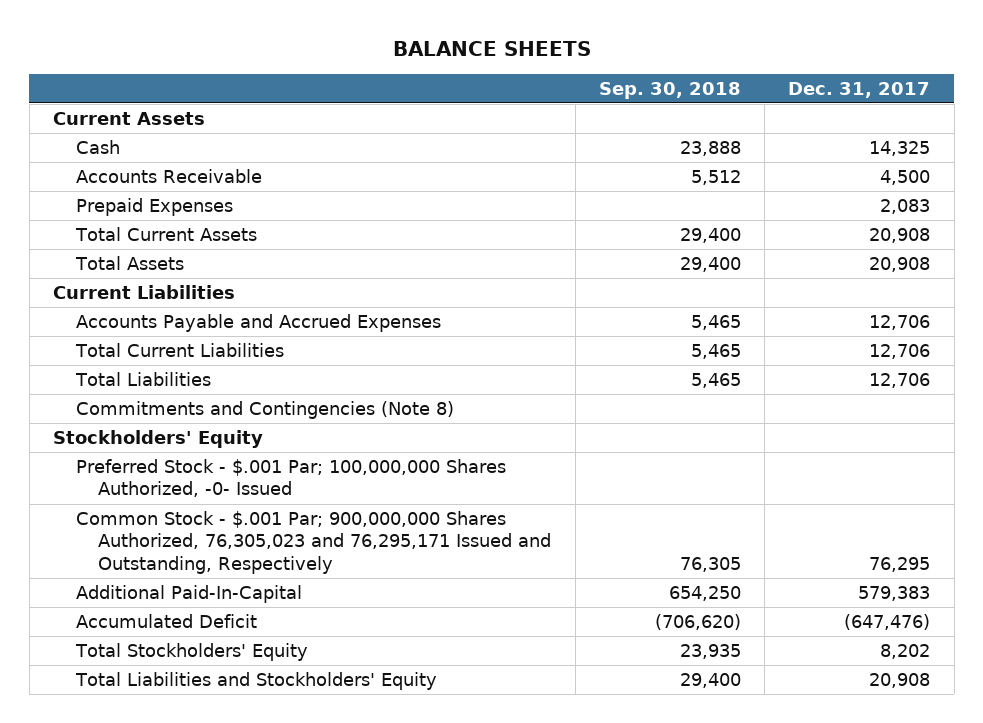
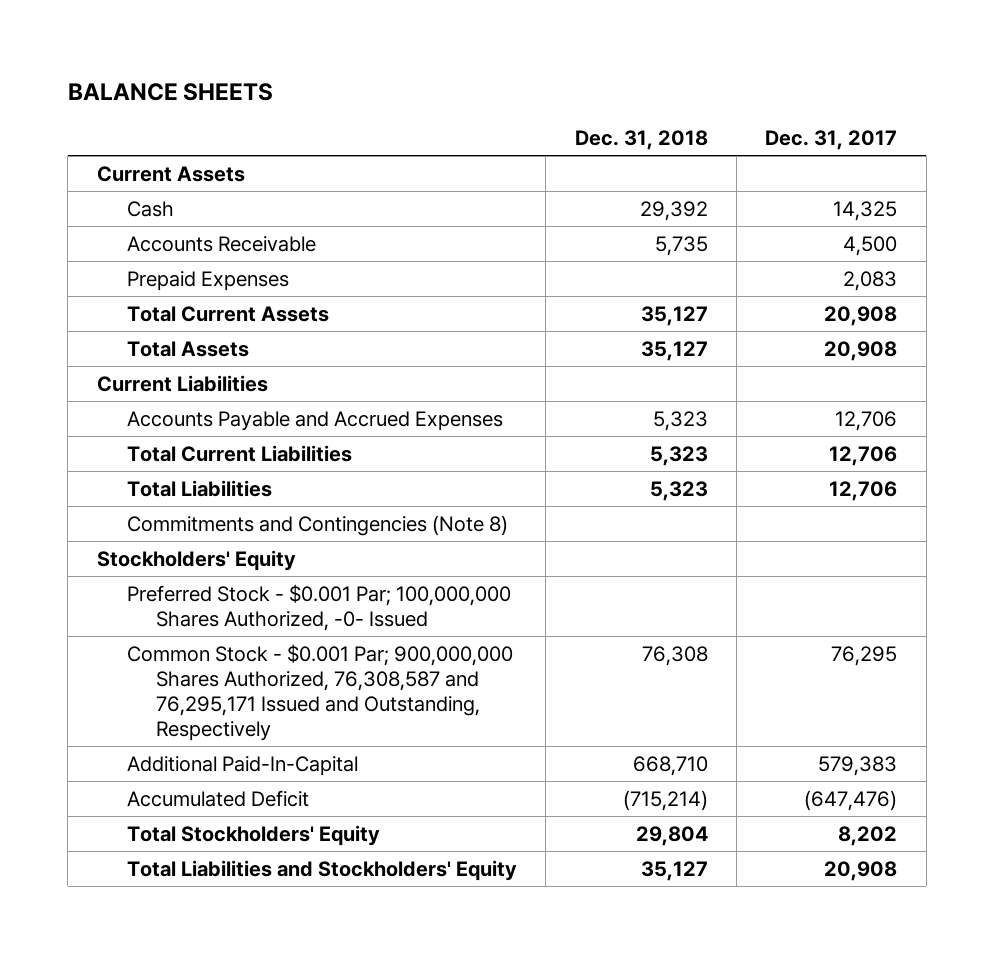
- | Sep. 30, 2018 | Dec. 31, 2017
+ | Dec. 31, 2018 | Dec. 31, 2017
- Preferred Stock - $.001 Par; 100,000,000 Shares Authorized, -0- Issued
- Common Stock - $.001 Par; 900,000,000 Shares Authorized, 76,305,023 and 76,295,171 Issued and Outstanding, Respectively | 76,305 | 76,295
+ Preferred Stock - $0.001 Par; 100,000,000 Shares Authorized, -0- Issued
+ Common Stock - $0.001 Par; 900,000,000 Shares Authorized, 76,308,587 and 76,295,171 Issued and Outstanding, Respectively | 76,308 | 76,295

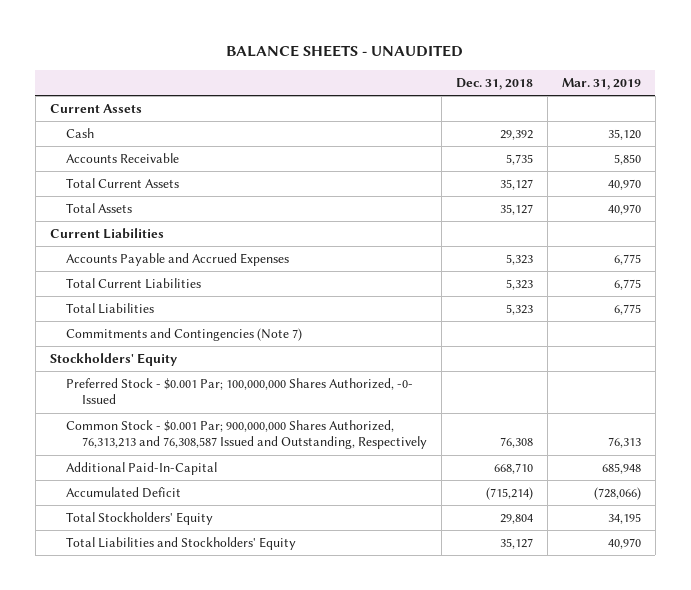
- BALANCE SHEETS
+ BALANCE SHEETS - UNAUDITED
- | Dec. 31, 2018 | Dec. 31, 2017
+ | Dec. 31, 2018 | Mar. 31, 2019
- Prepaid Expenses | | 2,083
- Commitments and Contingencies (Note 8)
+ Commitments and Contingencies (Note 7)
- Common Stock - $0.001 Par; 900,000,000 Shares Authorized, 76,308,587 and 76,295,171 Issued and Outstanding, Respectively | 76,308 | 76,295
+ Common Stock - $0.001 Par; 900,000,000 Shares Authorized, 76,313,213 and 76,308,587 Issued and Outstanding, Respectively | 76,308 | 76,313

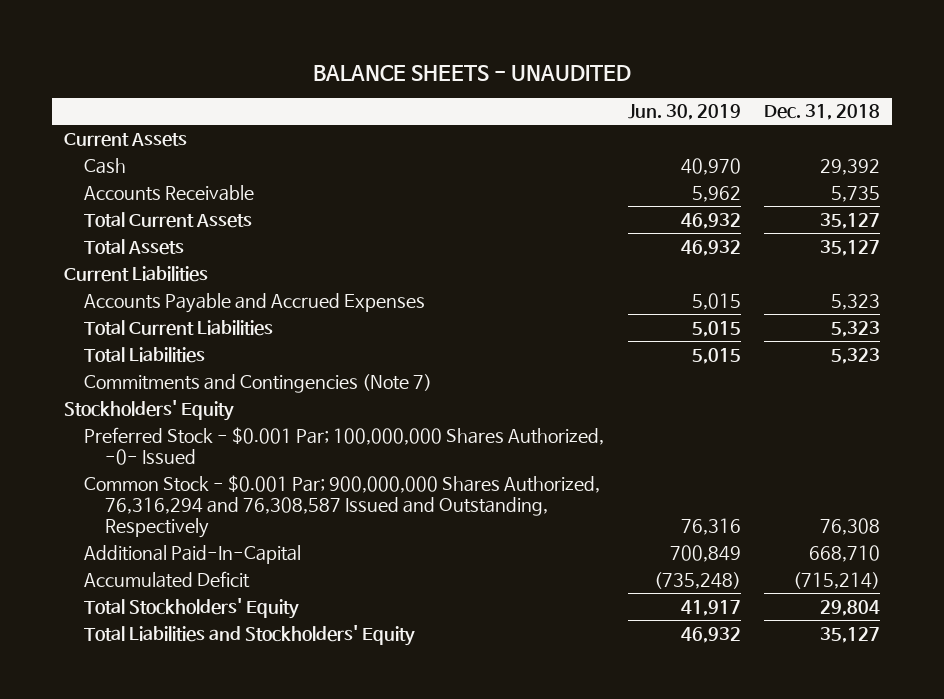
- | Dec. 31, 2018 | Mar. 31, 2019
+ | Jun. 30, 2019 | Dec. 31, 2018
- Common Stock - $0.001 Par; 900,000,000 Shares Authorized, 76,313,213 and 76,308,587 Issued and Outstanding, Respectively | 76,308 | 76,313
+ Common Stock - $0.001 Par; 900,000,000 Shares Authorized, 76,316,294 and 76,308,587 Issued and Outstanding, Respectively | 76,316 | 76,308

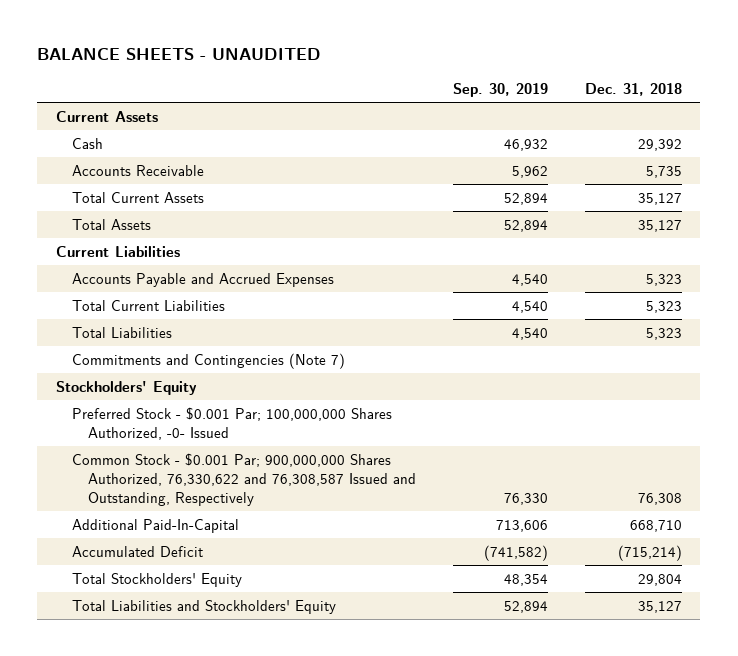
- | Jun. 30, 2019 | Dec. 31, 2018
+ | Sep. 30, 2019 | Dec. 31, 2018
- Common Stock - $0.001 Par; 900,000,000 Shares Authorized, 76,316,294 and 76,308,587 Issued and Outstanding, Respectively | 76,316 | 76,308
+ Common Stock - $0.001 Par; 900,000,000 Shares Authorized, 76,330,622 and 76,308,587 Issued and Outstanding, Respectively | 76,330 | 76,308

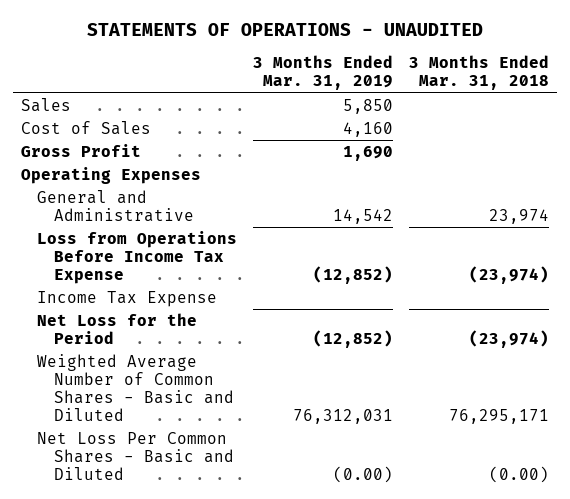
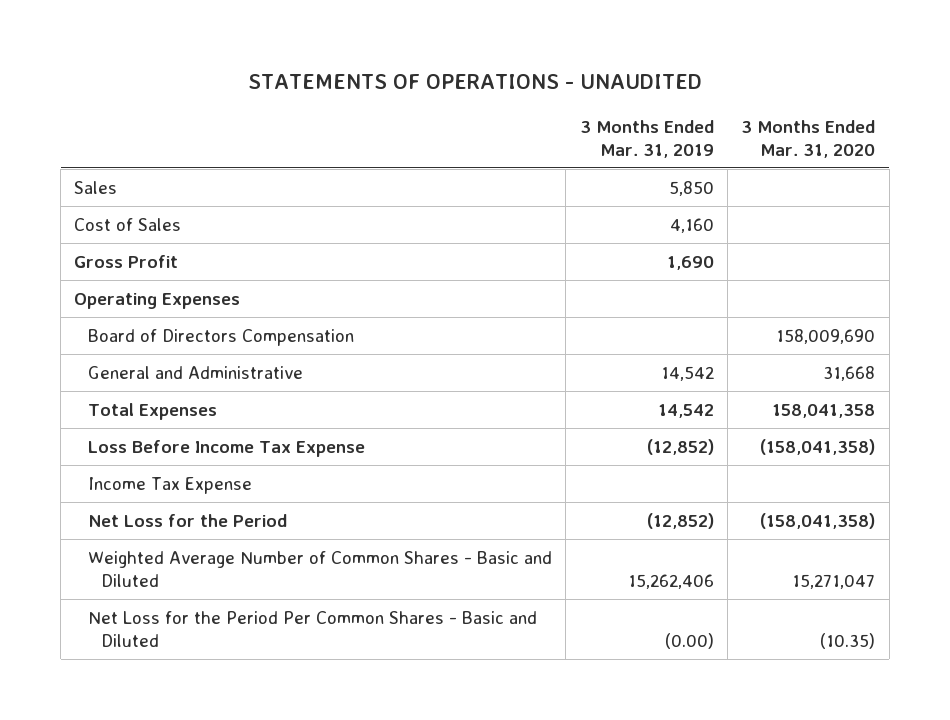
- | 3 Months Ended Mar. 31, 2019 | 3 Months Ended Mar. 31, 2018
+ | 3 Months Ended Mar. 31, 2019 | 3 Months Ended Mar. 31, 2020
+ Board of Directors Compensation | | 158,009,690
- Loss from Operations Before Income Tax Expense | (12,852) | (23,974)
+ Total Expenses | 14,542 | 158,041,358
+ Loss Before Income Tax Expense | (12,852) | (158,041,358)
- Weighted Average Number of Common Shares - Basic and Diluted | 76,312,031 | 76,295,171
- Net Loss Per Common Shares - Basic and Diluted | (0.00) | (0.00)
+ Weighted Average Number of Common Shares - Basic and Diluted | 15,262,406 | 15,271,047
+ Net Loss for the Period Per Common Shares - Basic and Diluted | (0.00) | (10.35)

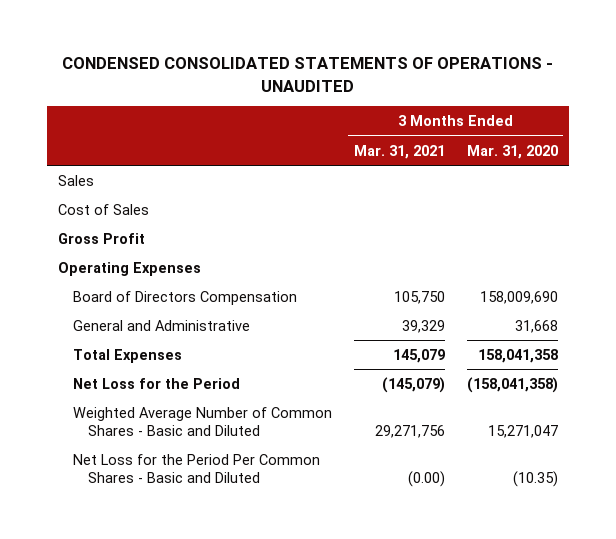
- STATEMENTS OF OPERATIONS - UNAUDITED
+ CONDENSED CONSOLIDATED STATEMENTS OF OPERATIONS - UNAUDITED
- | 3 Months Ended Mar. 31, 2019 | 3 Months Ended Mar. 31, 2020
+ | 3 Months Ended Mar. 31, 2021 | 3 Months Ended Mar. 31, 2020
- Loss Before Income Tax Expense | (12,852) | (158,041,358)
- Income Tax Expense

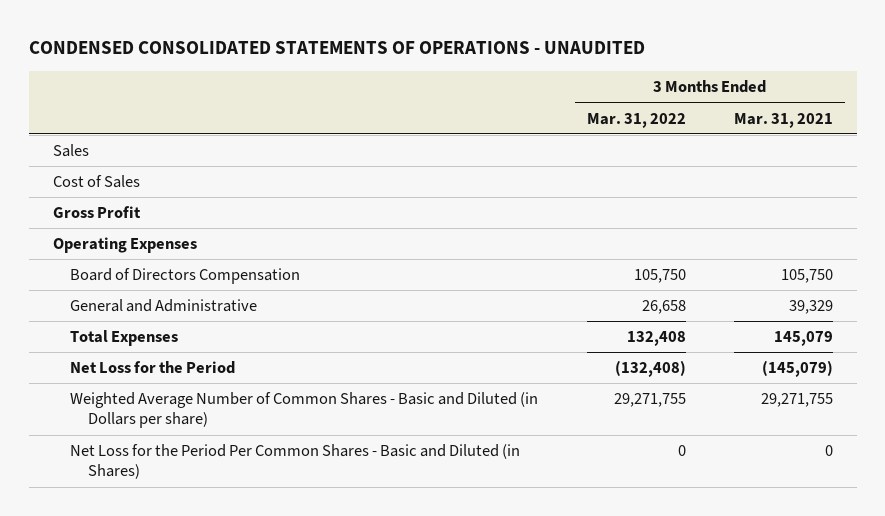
- | 3 Months Ended Mar. 31, 2021 | 3 Months Ended Mar. 31, 2020
+ | 3 Months Ended Mar. 31, 2022 | 3 Months Ended Mar. 31, 2021
- Weighted Average Number of Common Shares - Basic and Diluted | 29,271,756 | 15,271,047
- Net Loss for the Period Per Common Shares - Basic and Diluted | (0.00) | (10.35)
+ Weighted Average Number of Common Shares - Basic and Diluted (in Dollars per share) | 29,271,755 | 29,271,755
+ Net Loss for the Period Per Common Shares - Basic and Diluted (in Shares) | 0 | 0

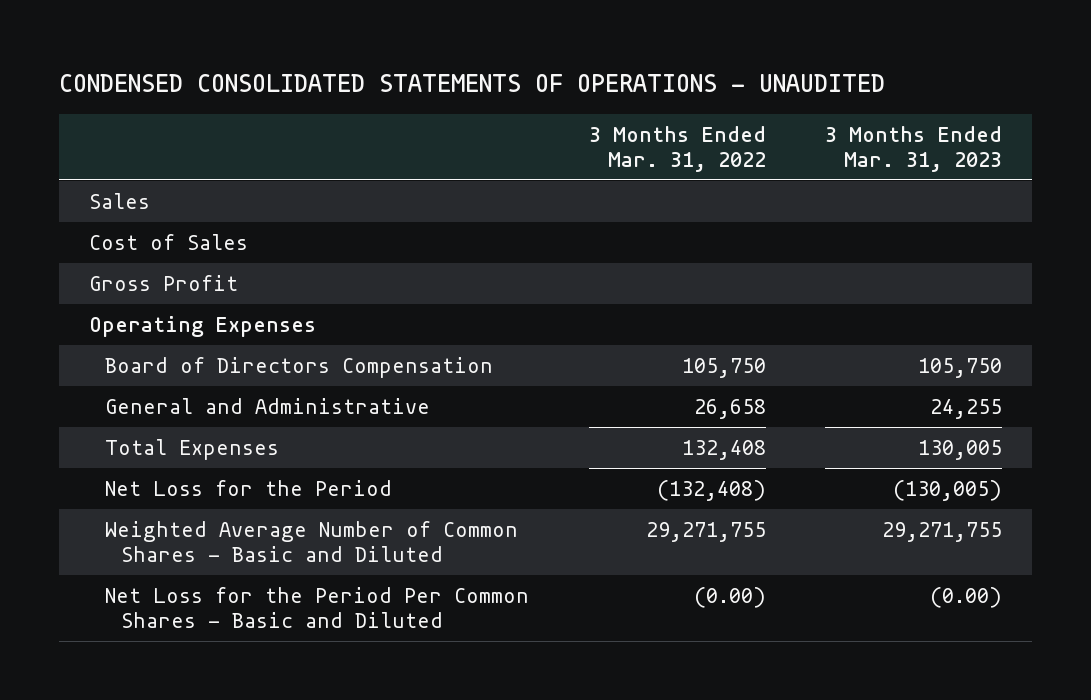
- | 3 Months Ended Mar. 31, 2022 | 3 Months Ended Mar. 31, 2021
+ | 3 Months Ended Mar. 31, 2022 | 3 Months Ended Mar. 31, 2023
- Weighted Average Number of Common Shares - Basic and Diluted (in Dollars per share) | 29,271,755 | 29,271,755
- Net Loss for the Period Per Common Shares - Basic and Diluted (in Shares) | 0 | 0
+ Weighted Average Number of Common Shares - Basic and Diluted | 29,271,755 | 29,271,755
+ Net Loss for the Period Per Common Shares - Basic and Diluted | (0.00) | (0.00)

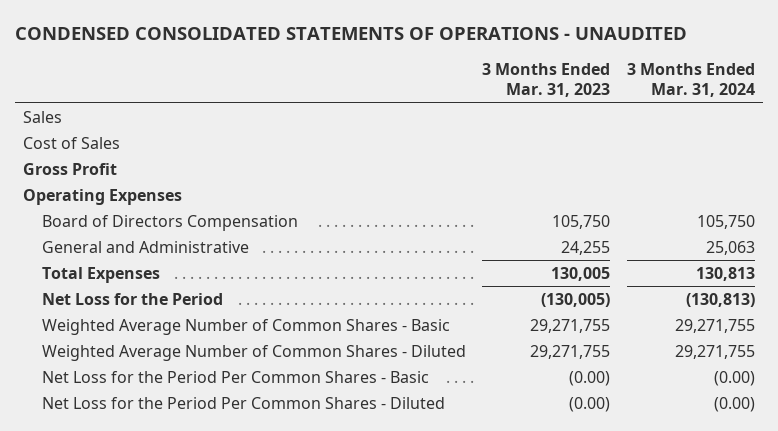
- | 3 Months Ended Mar. 31, 2022 | 3 Months Ended Mar. 31, 2023
+ | 3 Months Ended Mar. 31, 2023 | 3 Months Ended Mar. 31, 2024
- Weighted Average Number of Common Shares - Basic and Diluted | 29,271,755 | 29,271,755
- Net Loss for the Period Per Common Shares - Basic and Diluted | (0.00) | (0.00)
+ Weighted Average Number of Common Shares - Basic | 29,271,755 | 29,271,755
+ Weighted Average Number of Common Shares - Diluted | 29,271,755 | 29,271,755
+ Net Loss for the Period Per Common Shares - Basic | (0.00) | (0.00)
+ Net Loss for the Period Per Common Shares - Diluted | (0.00) | (0.00)

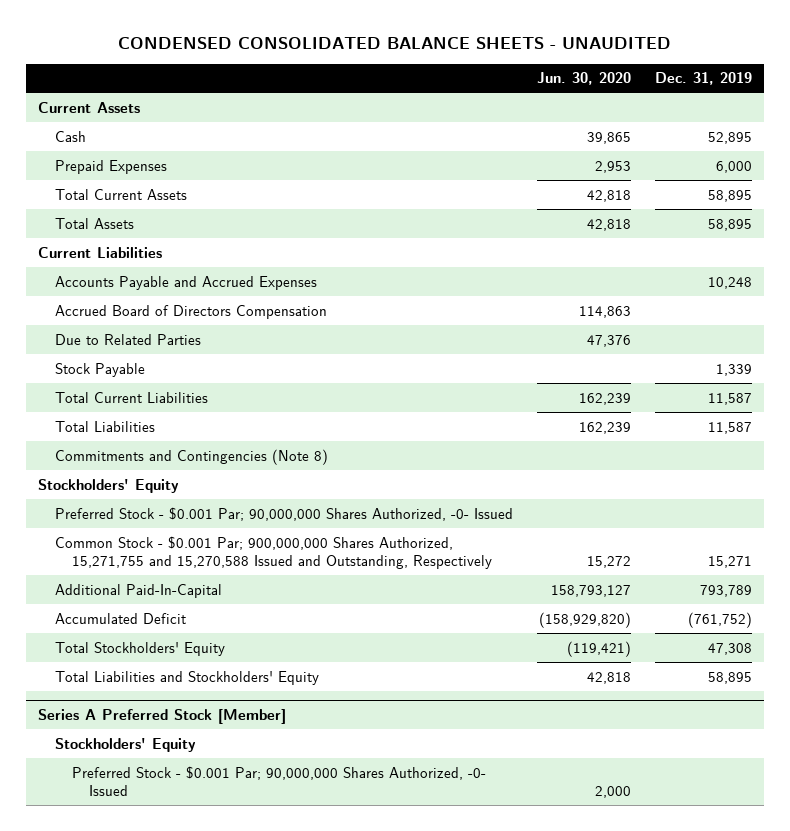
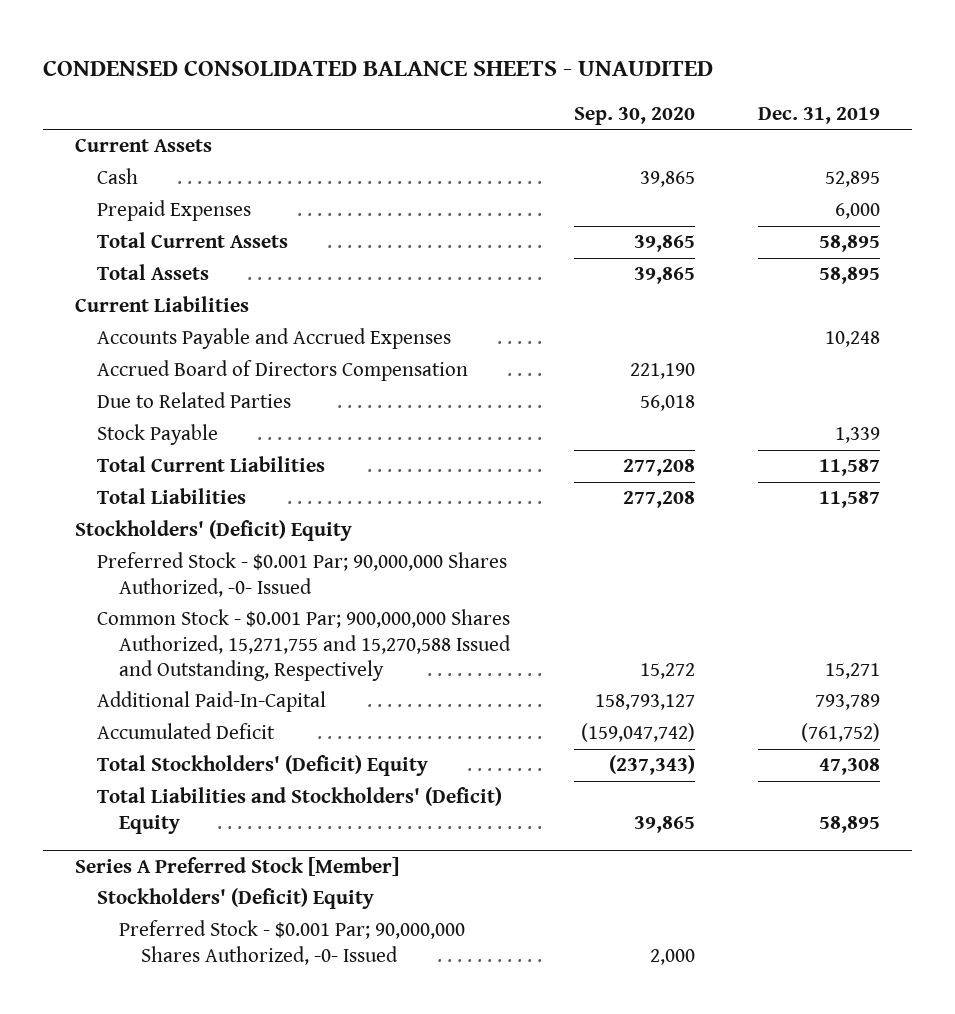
- | Jun. 30, 2020 | Dec. 31, 2019
+ | Sep. 30, 2020 | Dec. 31, 2019
- Commitments and Contingencies (Note 8)
- Stockholders' Equity
+ Stockholders' (Deficit) Equity
- Total Stockholders' Equity | (119,421) | 47,308
- Total Liabilities and Stockholders' Equity | 42,818 | 58,895
+ Total Stockholders' (Deficit) Equity | (237,343) | 47,308
+ Total Liabilities and Stockholders' (Deficit) Equity | 39,865 | 58,895
@ Series A Preferred Stock [Member]
- Stockholders' Equity
+ Stockholders' (Deficit) Equity

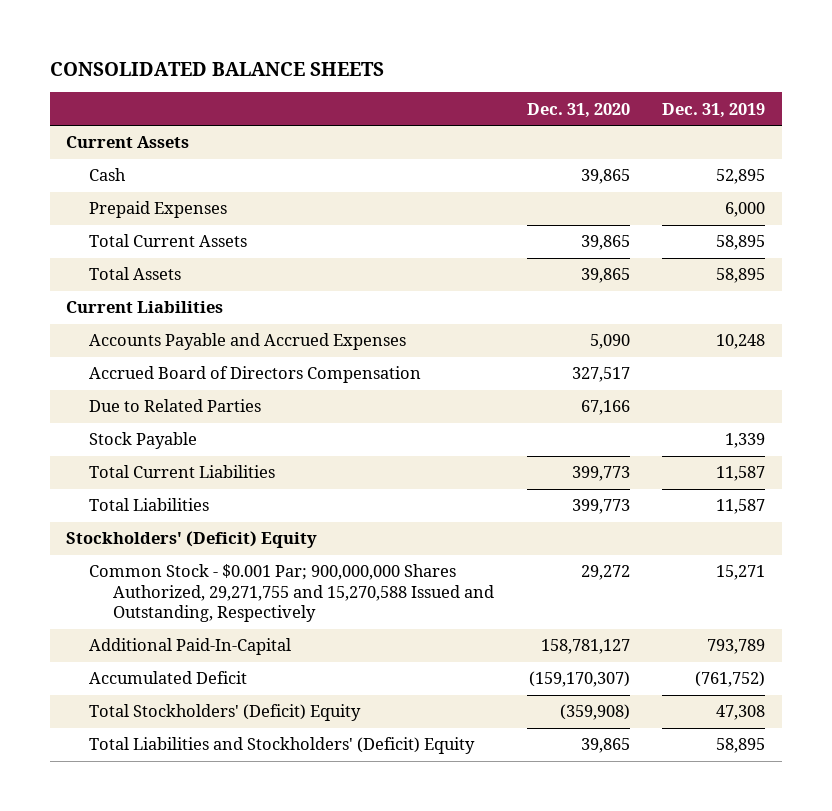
- CONDENSED CONSOLIDATED BALANCE SHEETS - UNAUDITED
+ CONSOLIDATED BALANCE SHEETS
- | Sep. 30, 2020 | Dec. 31, 2019
+ | Dec. 31, 2020 | Dec. 31, 2019
- Preferred Stock - $0.001 Par; 90,000,000 Shares Authorized, -0- Issued
- Common Stock - $0.001 Par; 900,000,000 Shares Authorized, 15,271,755 and 15,270,588 Issued and Outstanding, Respectively | 15,272 | 15,271
+ Common Stock - $0.001 Par; 900,000,000 Shares Authorized, 29,271,755 and 15,270,588 Issued and Outstanding, Respectively | 29,272 | 15,271
- Series A Preferred Stock [Member]
- Stockholders' (Deficit) Equity
- Preferred Stock - $0.001 Par; 90,000,000 Shares Authorized, -0- Issued | 2,000 |

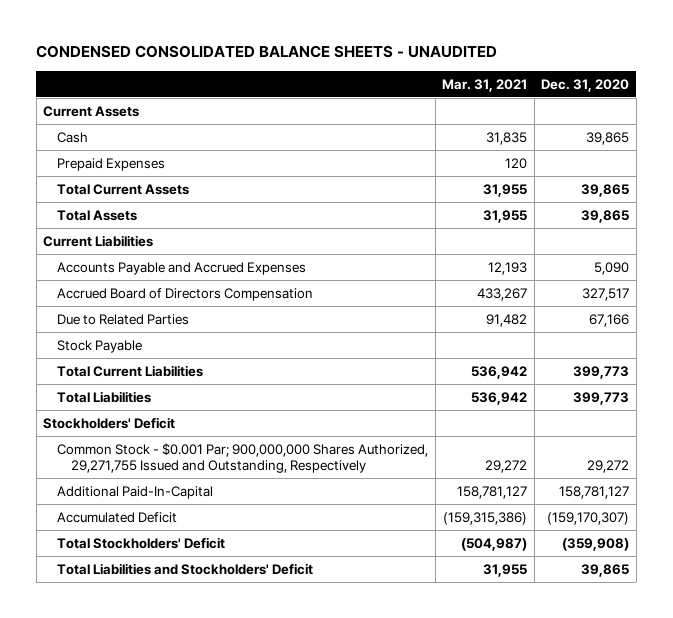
- CONSOLIDATED BALANCE SHEETS
+ CONDENSED CONSOLIDATED BALANCE SHEETS - UNAUDITED
- | Dec. 31, 2020 | Dec. 31, 2019
+ | Mar. 31, 2021 | Dec. 31, 2020
- Stockholders' (Deficit) Equity
- Common Stock - $0.001 Par; 900,000,000 Shares Authorized, 29,271,755 and 15,270,588 Issued and Outstanding, Respectively | 29,272 | 15,271
+ Stockholders' Deficit
+ Common Stock - $0.001 Par; 900,000,000 Shares Authorized, 29,271,755 Issued and Outstanding, Respectively | 29,272 | 29,272
- Total Stockholders' (Deficit) Equity | (359,908) | 47,308
- Total Liabilities and Stockholders' (Deficit) Equity | 39,865 | 58,895
+ Total Stockholders' Deficit | (504,987) | (359,908)
+ Total Liabilities and Stockholders' Deficit | 31,955 | 39,865

